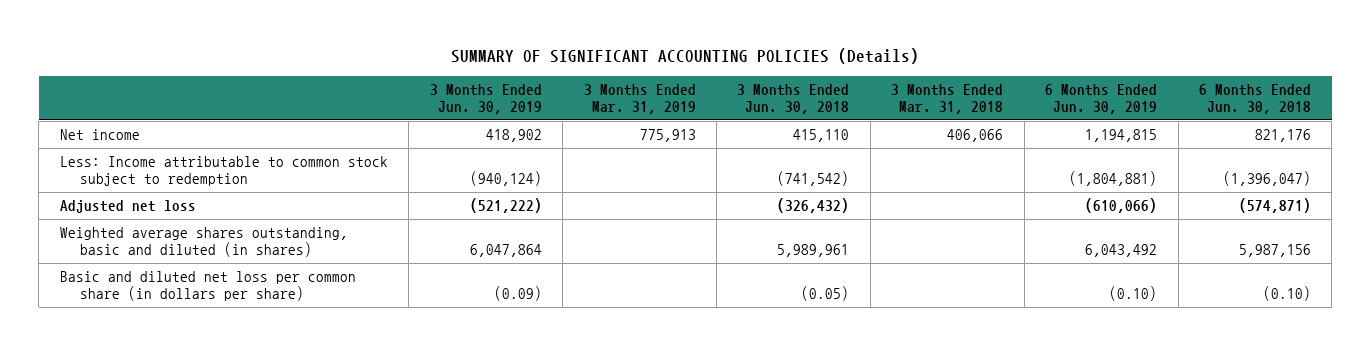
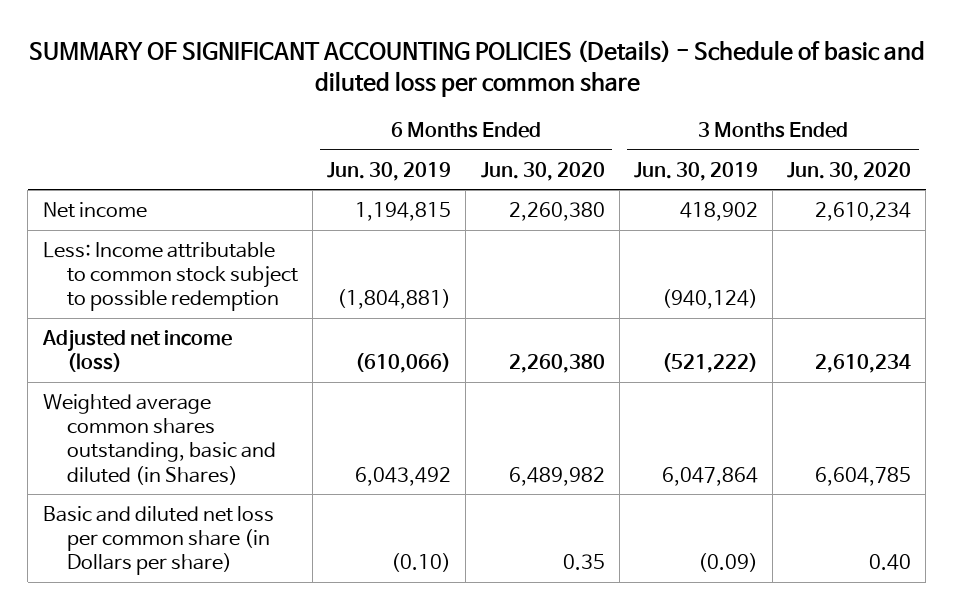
- SUMMARY OF SIGNIFICANT ACCOUNTING POLICIES (Details)
+ SUMMARY OF SIGNIFICANT ACCOUNTING POLICIES (Details) - Schedule of basic and diluted loss per common share
- | 3 Months Ended Jun. 30, 2019 | 3 Months Ended Mar. 31, 2019 | 3 Months Ended Jun. 30, 2018 | 3 Months Ended Mar. 31, 2018 | 6 Months Ended Jun. 30, 2019 | 6 Months Ended Jun. 30, 2018
+ | 6 Months Ended Jun. 30, 2019 | 6 Months Ended Jun. 30, 2020 | 3 Months Ended Jun. 30, 2019 | 3 Months Ended Jun. 30, 2020
- Less: Income attributable to common stock subject to redemption | (940,124) | | (741,542) | | (1,804,881) | (1,396,047)
- Adjusted net loss | (521,222) | | (326,432) | | (610,066) | (574,871)
- Weighted average shares outstanding, basic and diluted (in shares) | 6,047,864 | | 5,989,961 | | 6,043,492 | 5,987,156
- Basic and diluted net loss per common share (in dollars per share) | (0.09) | | (0.05) | | (0.10) | (0.10)
+ Less: Income attributable to common stock subject to possible redemption | (1,804,881) | | (940,124) |
+ Adjusted net income (loss) | (610,066) | 2,260,380 | (521,222) | 2,610,234
+ Weighted average common shares outstanding, basic and diluted (in Shares) | 6,043,492 | 6,489,982 | 6,047,864 | 6,604,785
+ Basic and diluted net loss per common share (in Dollars per share) | (0.10) | 0.35 | (0.09) | 0.40

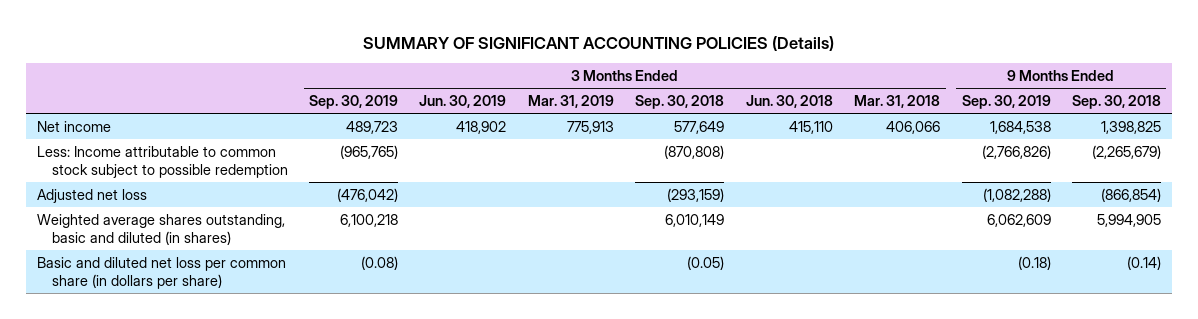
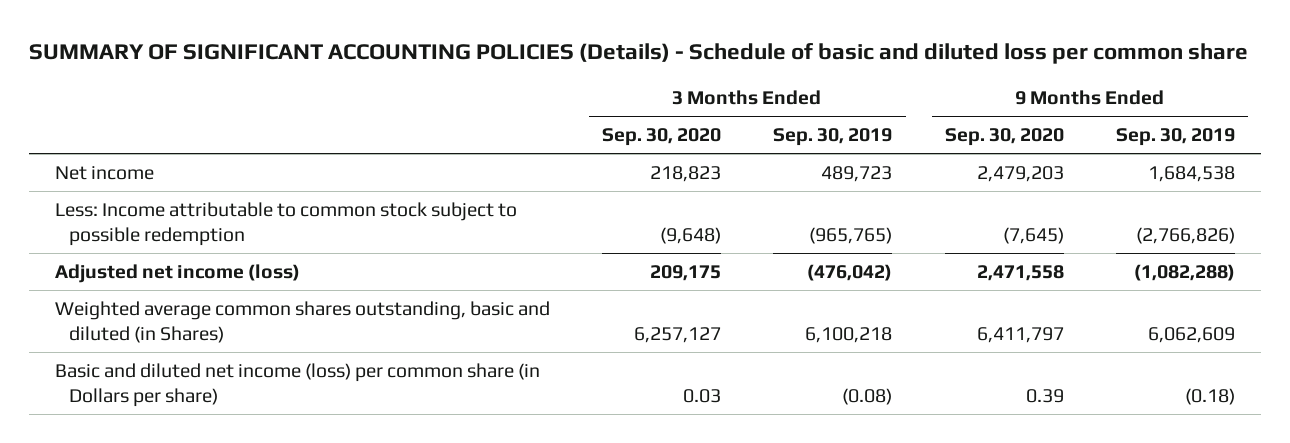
- SUMMARY OF SIGNIFICANT ACCOUNTING POLICIES (Details)
+ SUMMARY OF SIGNIFICANT ACCOUNTING POLICIES (Details) - Schedule of basic and diluted loss per common share
- | 3 Months Ended Sep. 30, 2019 | 3 Months Ended Jun. 30, 2019 | 3 Months Ended Mar. 31, 2019 | 3 Months Ended Sep. 30, 2018 | 3 Months Ended Jun. 30, 2018 | 3 Months Ended Mar. 31, 2018 | 9 Months Ended Sep. 30, 2019 | 9 Months Ended Sep. 30, 2018
+ | 3 Months Ended Sep. 30, 2020 | 3 Months Ended Sep. 30, 2019 | 9 Months Ended Sep. 30, 2020 | 9 Months Ended Sep. 30, 2019
- Adjusted net loss | (476,042) | | | (293,159) | | | (1,082,288) | (866,854)
- Weighted average shares outstanding, basic and diluted (in shares) | 6,100,218 | | | 6,010,149 | | | 6,062,609 | 5,994,905
- Basic and diluted net loss per common share (in dollars per share) | (0.08) | | | (0.05) | | | (0.18) | (0.14)
+ Adjusted net income (loss) | 209,175 | (476,042) | 2,471,558 | (1,082,288)
+ Weighted average common shares outstanding, basic and diluted (in Shares) | 6,257,127 | 6,100,218 | 6,411,797 | 6,062,609
+ Basic and diluted net income (loss) per common share (in Dollars per share) | 0.03 | (0.08) | 0.39 | (0.18)

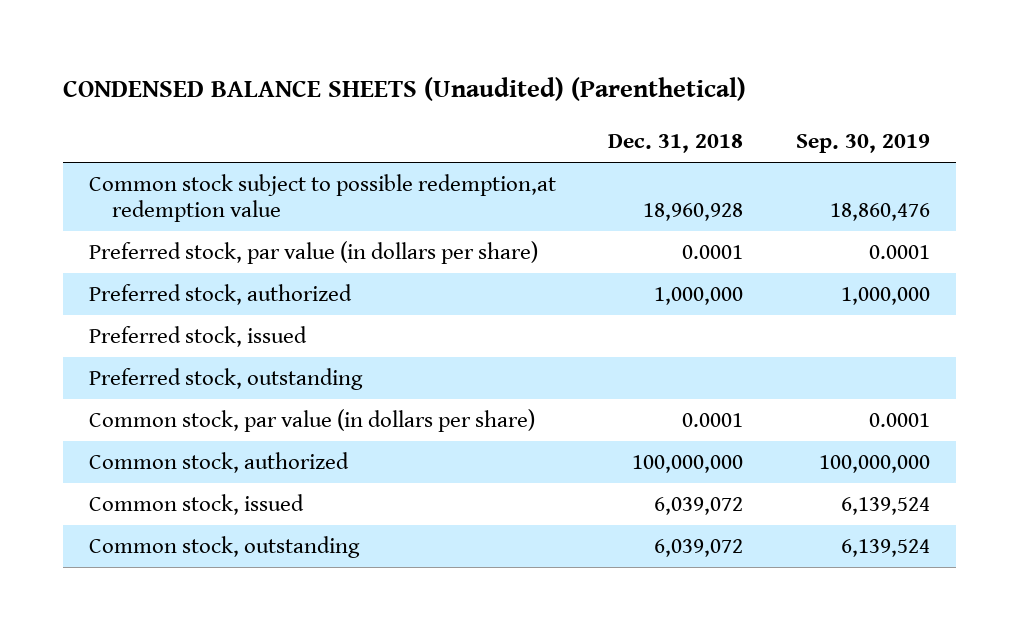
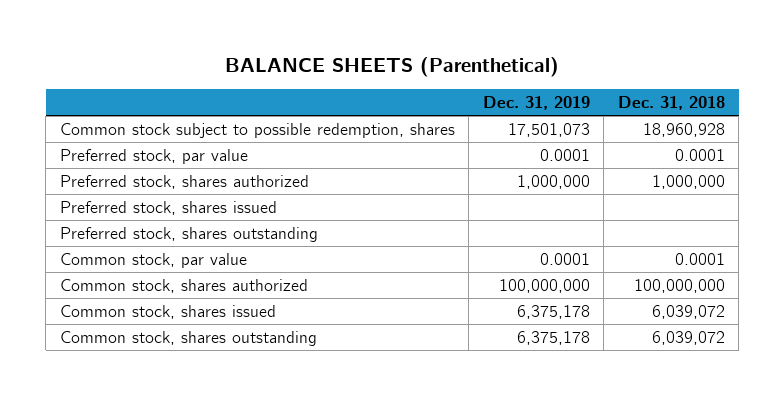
- CONDENSED BALANCE SHEETS (Unaudited) (Parenthetical)
+ BALANCE SHEETS (Parenthetical)
- | Dec. 31, 2018 | Sep. 30, 2019
+ | Dec. 31, 2019 | Dec. 31, 2018
- Common stock subject to possible redemption,at redemption value | 18,960,928 | 18,860,476
- Preferred stock, par value (in dollars per share) | 0.0001 | 0.0001
- Preferred stock, authorized | 1,000,000 | 1,000,000
- Preferred stock, issued
- Preferred stock, outstanding
- Common stock, par value (in dollars per share) | 0.0001 | 0.0001
- Common stock, authorized | 100,000,000 | 100,000,000
- Common stock, issued | 6,039,072 | 6,139,524
- Common stock, outstanding | 6,039,072 | 6,139,524
+ Common stock subject to possible redemption, shares | 17,501,073 | 18,960,928
+ Preferred stock, par value | 0.0001 | 0.0001
+ Preferred stock, shares authorized | 1,000,000 | 1,000,000
+ Preferred stock, shares issued
+ Preferred stock, shares outstanding
+ Common stock, par value | 0.0001 | 0.0001
+ Common stock, shares authorized | 100,000,000 | 100,000,000
+ Common stock, shares issued | 6,375,178 | 6,039,072
+ Common stock, shares outstanding | 6,375,178 | 6,039,072

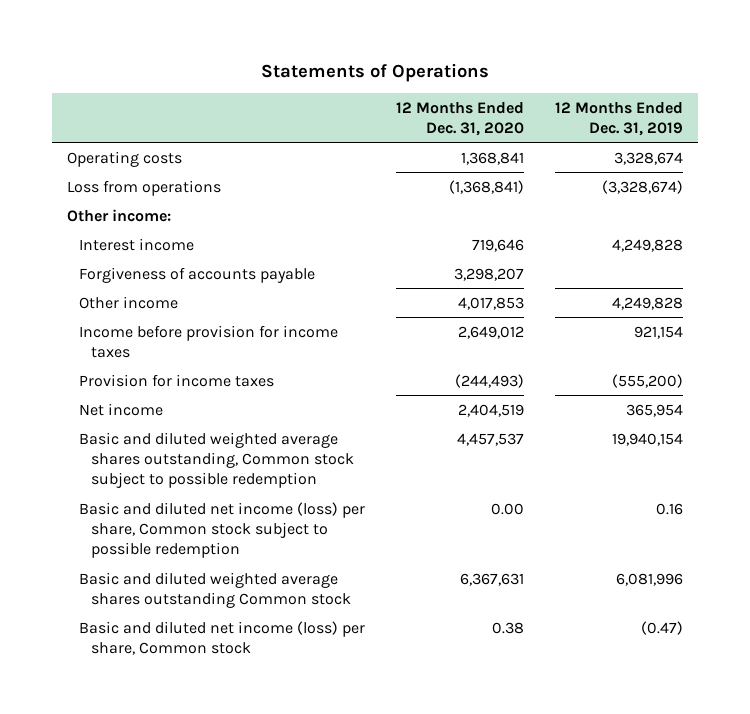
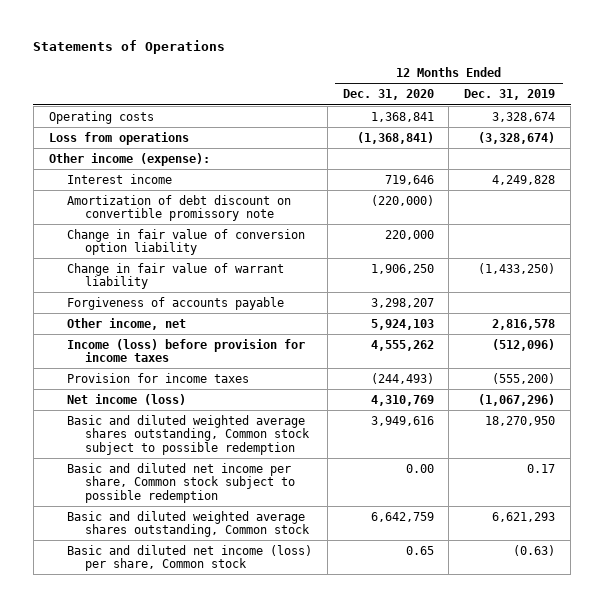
- Other income:
+ Other income (expense):
+ Amortization of debt discount on convertible promissory note | (220,000) |
+ Change in fair value of conversion option liability | 220,000 |
+ Change in fair value of warrant liability | 1,906,250 | (1,433,250)
- Other income | 4,017,853 | 4,249,828
- Income before provision for income taxes | 2,649,012 | 921,154
+ Other income, net | 5,924,103 | 2,816,578
+ Income (loss) before provision for income taxes | 4,555,262 | (512,096)
- Net income | 2,404,519 | 365,954
- Basic and diluted weighted average shares outstanding, Common stock subject to possible redemption | 4,457,537 | 19,940,154
- Basic and diluted net income (loss) per share, Common stock subject to possible redemption | 0.00 | 0.16
- Basic and diluted weighted average shares outstanding Common stock | 6,367,631 | 6,081,996
- Basic and diluted net income (loss) per share, Common stock | 0.38 | (0.47)
+ Net income (loss) | 4,310,769 | (1,067,296)
+ Basic and diluted weighted average shares outstanding, Common stock subject to possible redemption | 3,949,616 | 18,270,950
+ Basic and diluted net income per share, Common stock subject to possible redemption | 0.00 | 0.17
+ Basic and diluted weighted average shares outstanding, Common stock | 6,642,759 | 6,621,293
+ Basic and diluted net income (loss) per share, Common stock | 0.65 | (0.63)

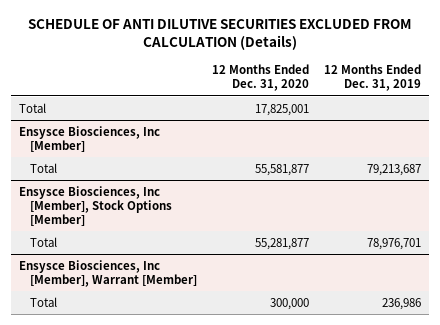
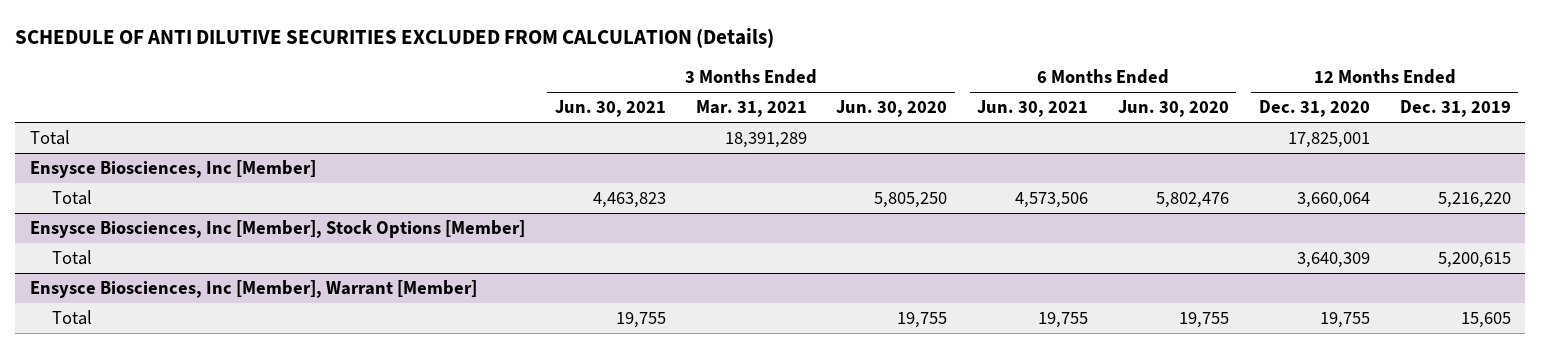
- | 12 Months Ended Dec. 31, 2020 | 12 Months Ended Dec. 31, 2019
+ | 3 Months Ended Jun. 30, 2021 | 3 Months Ended Mar. 31, 2021 | 3 Months Ended Jun. 30, 2020 | 6 Months Ended Jun. 30, 2021 | 6 Months Ended Jun. 30, 2020 | 12 Months Ended Dec. 31, 2020 | 12 Months Ended Dec. 31, 2019
@ Ensysce Biosciences, Inc [Member]
- Total | 55,581,877 | 79,213,687
+ Total | 4,463,823 | | 5,805,250 | 4,573,506 | 5,802,476 | 3,660,064 | 5,216,220
@ Ensysce Biosciences, Inc [Member], Stock Options [Member]
- Total | 55,281,877 | 78,976,701
+ Total | | | | | | 3,640,309 | 5,200,615
@ Ensysce Biosciences, Inc [Member], Warrant [Member]
- Total | 300,000 | 236,986
+ Total | 19,755 | | 19,755 | 19,755 | 19,755 | 19,755 | 15,605

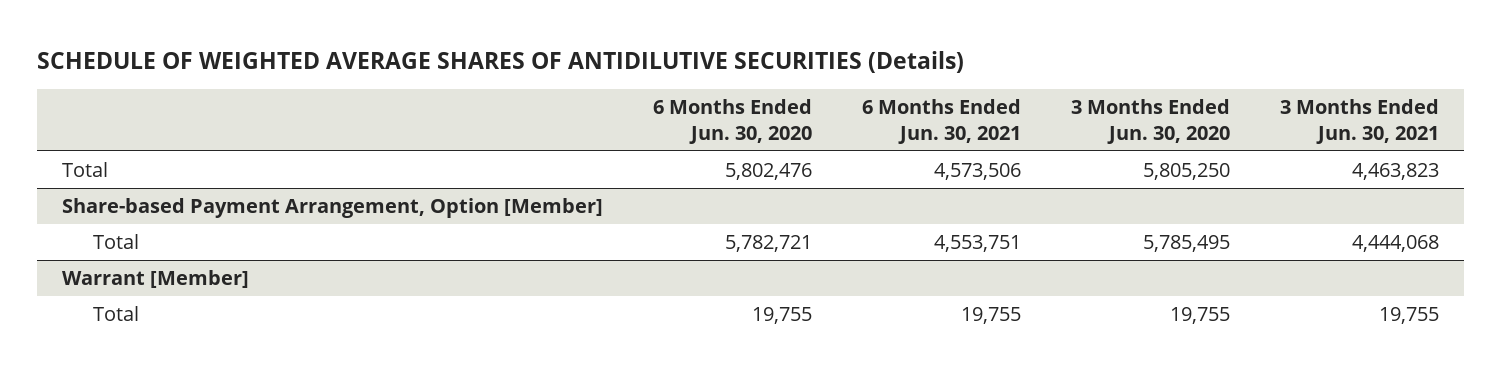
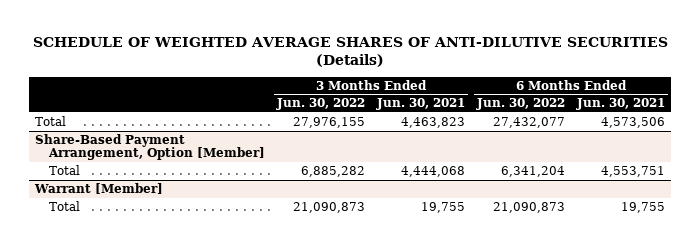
- SCHEDULE OF WEIGHTED AVERAGE SHARES OF ANTIDILUTIVE SECURITIES (Details)
+ SCHEDULE OF WEIGHTED AVERAGE SHARES OF ANTI-DILUTIVE SECURITIES (Details)
- | 6 Months Ended Jun. 30, 2020 | 6 Months Ended Jun. 30, 2021 | 3 Months Ended Jun. 30, 2020 | 3 Months Ended Jun. 30, 2021
+ | 3 Months Ended Jun. 30, 2022 | 3 Months Ended Jun. 30, 2021 | 6 Months Ended Jun. 30, 2022 | 6 Months Ended Jun. 30, 2021
- Share-based Payment Arrangement, Option [Member]
+ Share-Based Payment Arrangement, Option [Member]

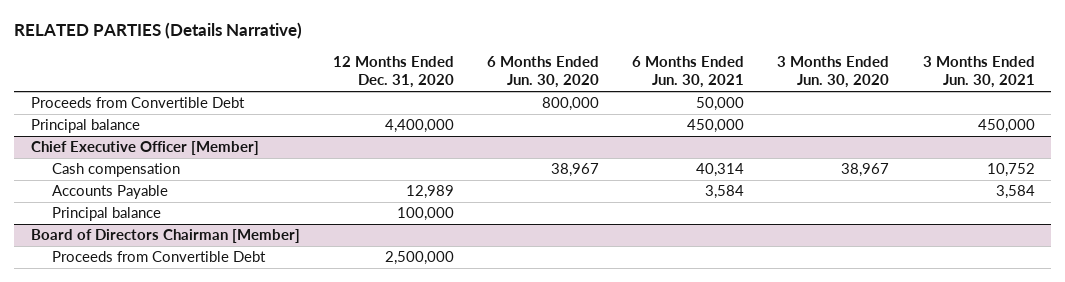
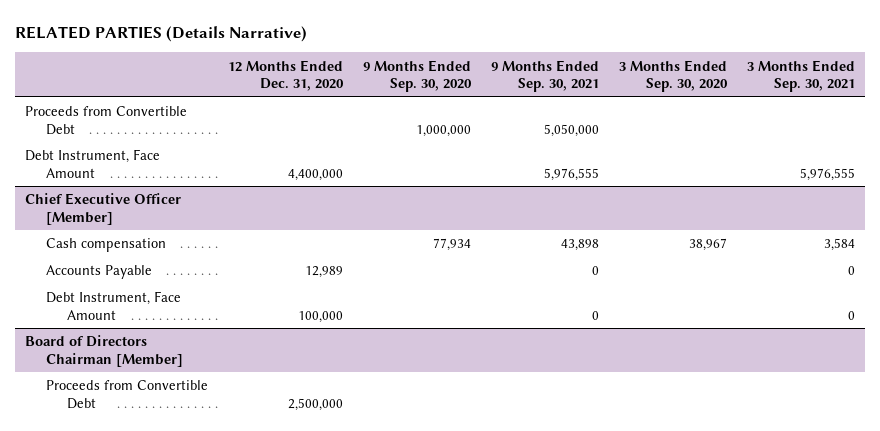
- | 12 Months Ended Dec. 31, 2020 | 6 Months Ended Jun. 30, 2020 | 6 Months Ended Jun. 30, 2021 | 3 Months Ended Jun. 30, 2020 | 3 Months Ended Jun. 30, 2021
+ | 12 Months Ended Dec. 31, 2020 | 9 Months Ended Sep. 30, 2020 | 9 Months Ended Sep. 30, 2021 | 3 Months Ended Sep. 30, 2020 | 3 Months Ended Sep. 30, 2021
- Principal balance | 4,400,000 | | 450,000 | | 450,000
+ Debt Instrument, Face Amount | 4,400,000 | | 5,976,555 | | 5,976,555
@ Chief Executive Officer [Member]
- Principal balance | 100,000 | | | |
+ Debt Instrument, Face Amount | 100,000 | | 0 | | 0

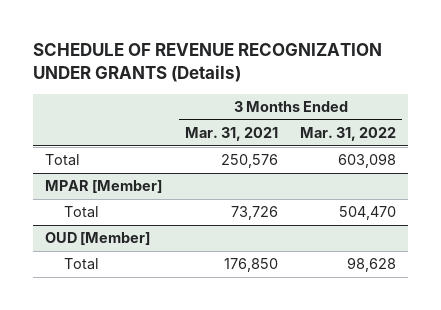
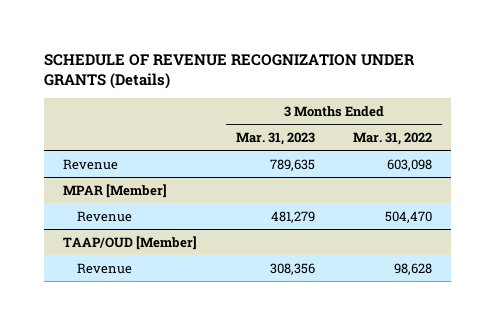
- | 3 Months Ended Mar. 31, 2021 | 3 Months Ended Mar. 31, 2022
+ | 3 Months Ended Mar. 31, 2023 | 3 Months Ended Mar. 31, 2022
- Total | 250,576 | 603,098
+ Revenue | 789,635 | 603,098
@ MPAR [Member]
- Total | 73,726 | 504,470
- OUD [Member]
- Total | 176,850 | 98,628
@ MPAR [Member]
+ Revenue | 481,279 | 504,470
+ TAAP/OUD [Member]
+ Revenue | 308,356 | 98,628

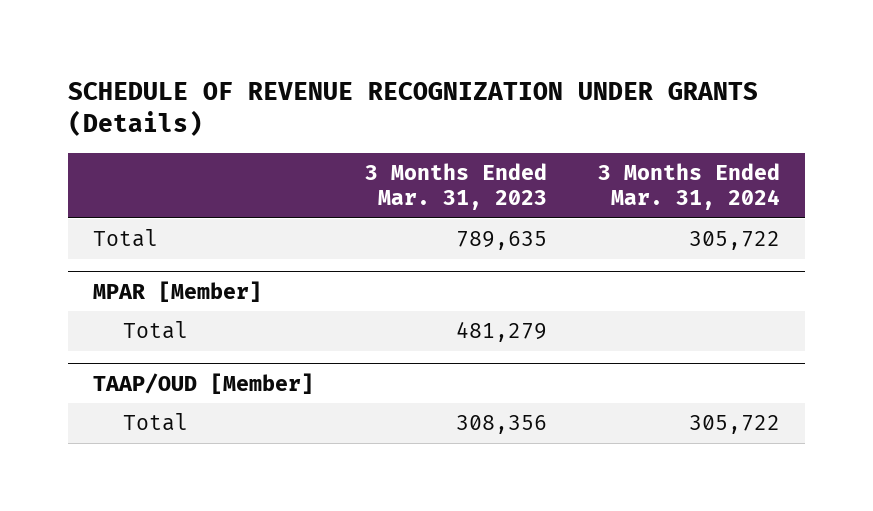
- | 3 Months Ended Mar. 31, 2023 | 3 Months Ended Mar. 31, 2022
+ | 3 Months Ended Mar. 31, 2023 | 3 Months Ended Mar. 31, 2024
- Revenue | 789,635 | 603,098
+ Total | 789,635 | 305,722
@ MPAR [Member]
- Revenue | 481,279 | 504,470
+ Total | 481,279 |
@ TAAP/OUD [Member]
- Revenue | 308,356 | 98,628
+ Total | 308,356 | 305,722

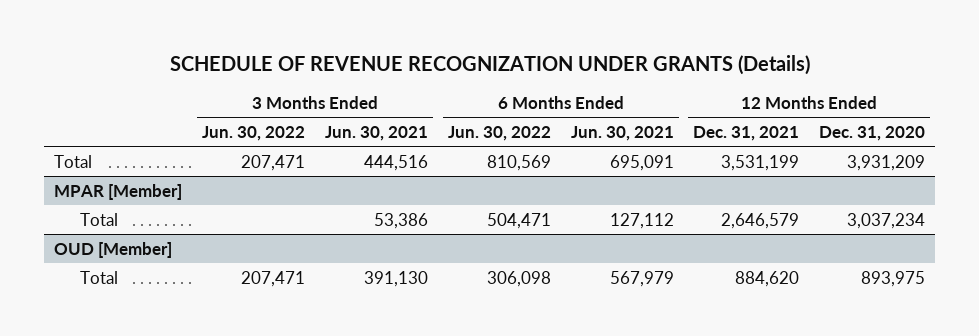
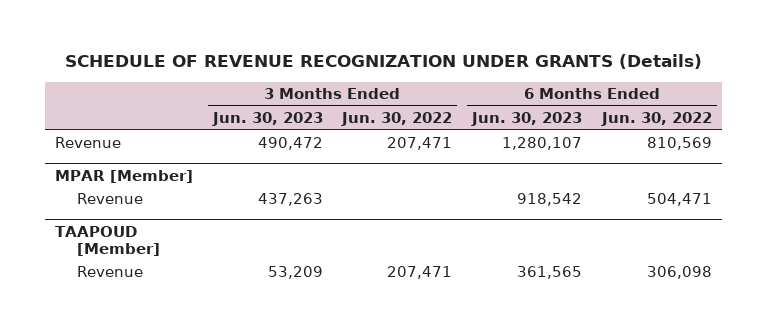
- | 3 Months Ended Jun. 30, 2022 | 3 Months Ended Jun. 30, 2021 | 6 Months Ended Jun. 30, 2022 | 6 Months Ended Jun. 30, 2021 | 12 Months Ended Dec. 31, 2021 | 12 Months Ended Dec. 31, 2020
+ | 3 Months Ended Jun. 30, 2023 | 3 Months Ended Jun. 30, 2022 | 6 Months Ended Jun. 30, 2023 | 6 Months Ended Jun. 30, 2022
- Total | 207,471 | 444,516 | 810,569 | 695,091 | 3,531,199 | 3,931,209
+ Revenue | 490,472 | 207,471 | 1,280,107 | 810,569
@ MPAR [Member]
- Total | | 53,386 | 504,471 | 127,112 | 2,646,579 | 3,037,234
- OUD [Member]
- Total | 207,471 | 391,130 | 306,098 | 567,979 | 884,620 | 893,975
@ MPAR [Member]
+ Revenue | 437,263 | | 918,542 | 504,471
+ TAAPOUD [Member]
+ Revenue | 53,209 | 207,471 | 361,565 | 306,098

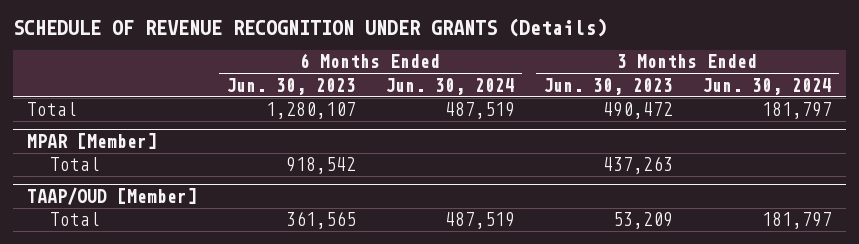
- SCHEDULE OF REVENUE RECOGNIZATION UNDER GRANTS (Details)
+ SCHEDULE OF REVENUE RECOGNITION UNDER GRANTS (Details)
- | 3 Months Ended Jun. 30, 2023 | 3 Months Ended Jun. 30, 2022 | 6 Months Ended Jun. 30, 2023 | 6 Months Ended Jun. 30, 2022
+ | 6 Months Ended Jun. 30, 2023 | 6 Months Ended Jun. 30, 2024 | 3 Months Ended Jun. 30, 2023 | 3 Months Ended Jun. 30, 2024
- Revenue | 490,472 | 207,471 | 1,280,107 | 810,569
+ Total | 1,280,107 | 487,519 | 490,472 | 181,797
@ MPAR [Member]
- Revenue | 437,263 | | 918,542 | 504,471
- TAAPOUD [Member]
- Revenue | 53,209 | 207,471 | 361,565 | 306,098
@ MPAR [Member]
+ Total | 918,542 | | 437,263 |
+ TAAP/OUD [Member]
+ Total | 361,565 | 487,519 | 53,209 | 181,797

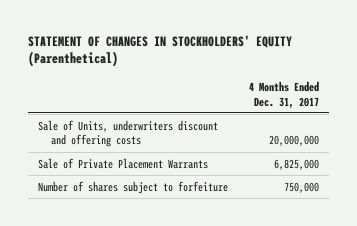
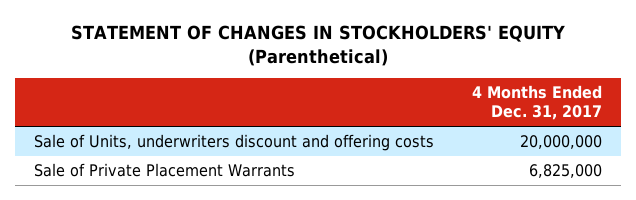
- Number of shares subject to forfeiture | 750,000

